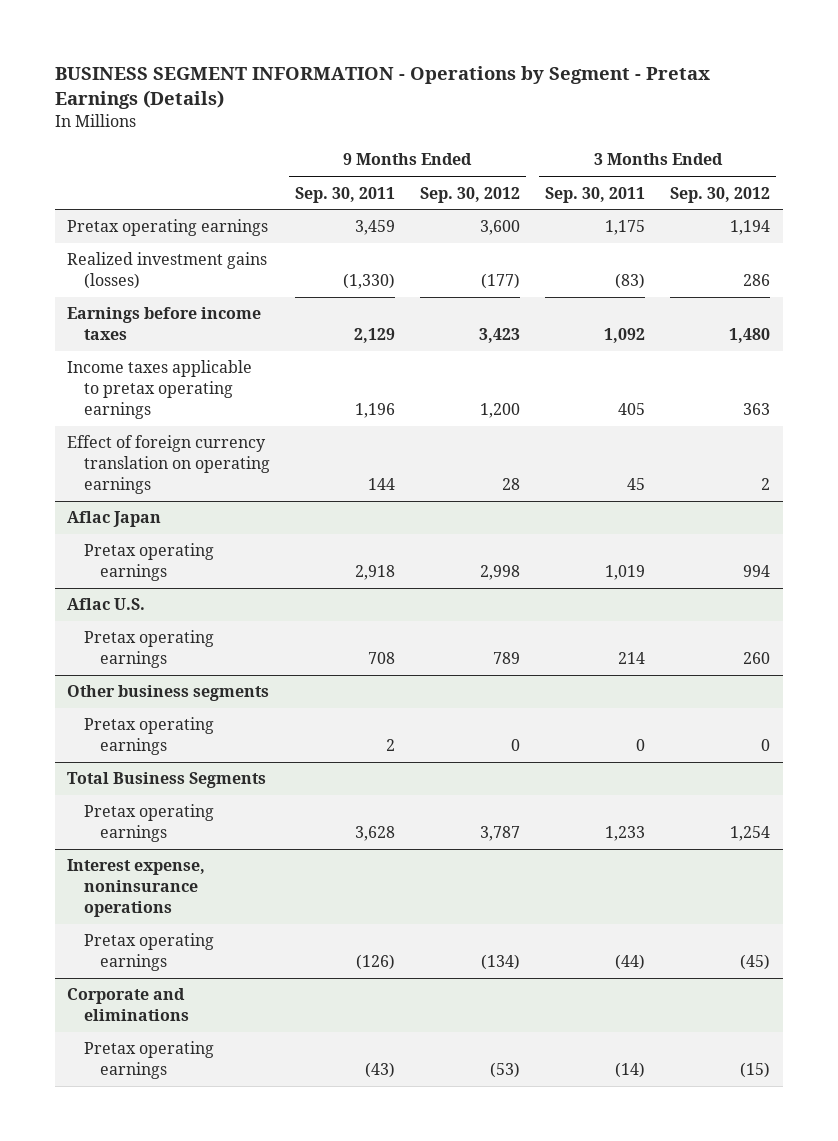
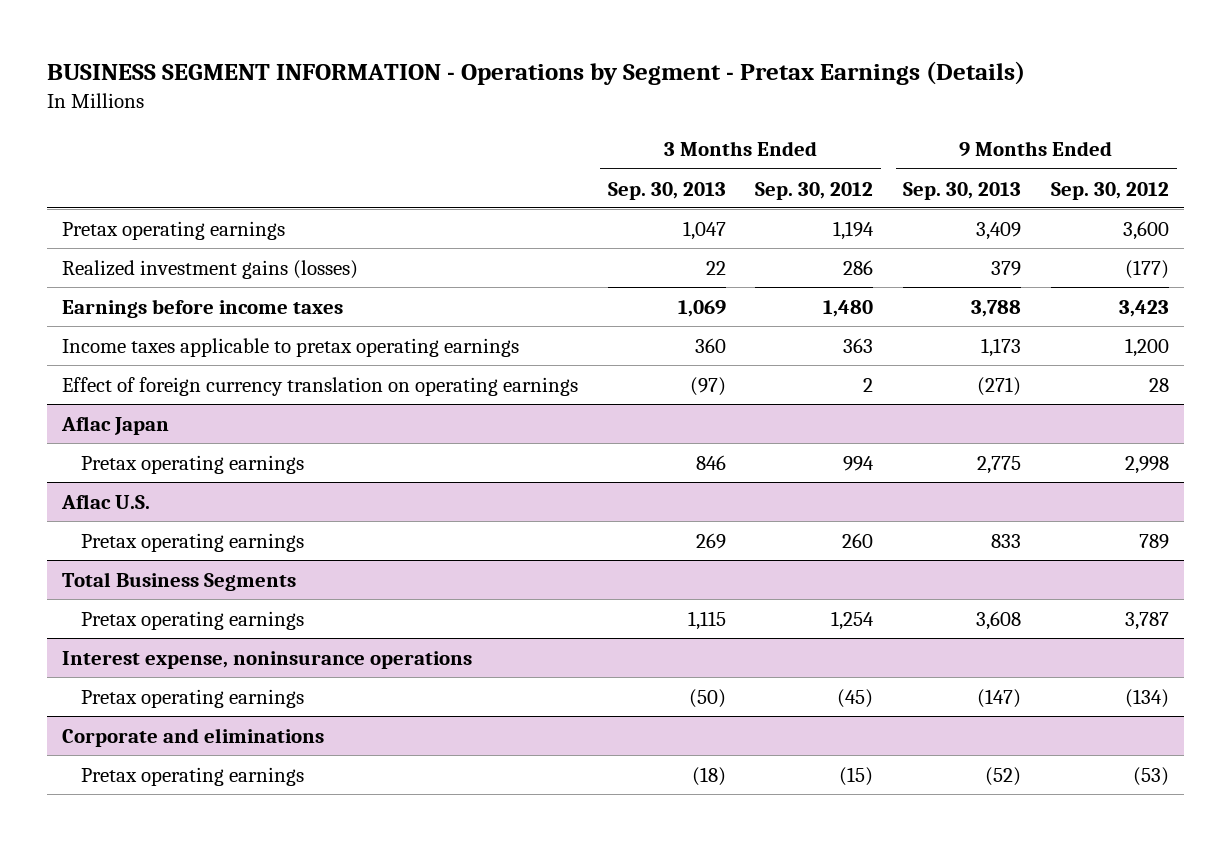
- | 9 Months Ended Sep. 30, 2011 | 9 Months Ended Sep. 30, 2012 | 3 Months Ended Sep. 30, 2011 | 3 Months Ended Sep. 30, 2012
+ | 3 Months Ended Sep. 30, 2013 | 3 Months Ended Sep. 30, 2012 | 9 Months Ended Sep. 30, 2013 | 9 Months Ended Sep. 30, 2012
- Other business segments
- Pretax operating earnings | 2 | 0 | 0 | 0

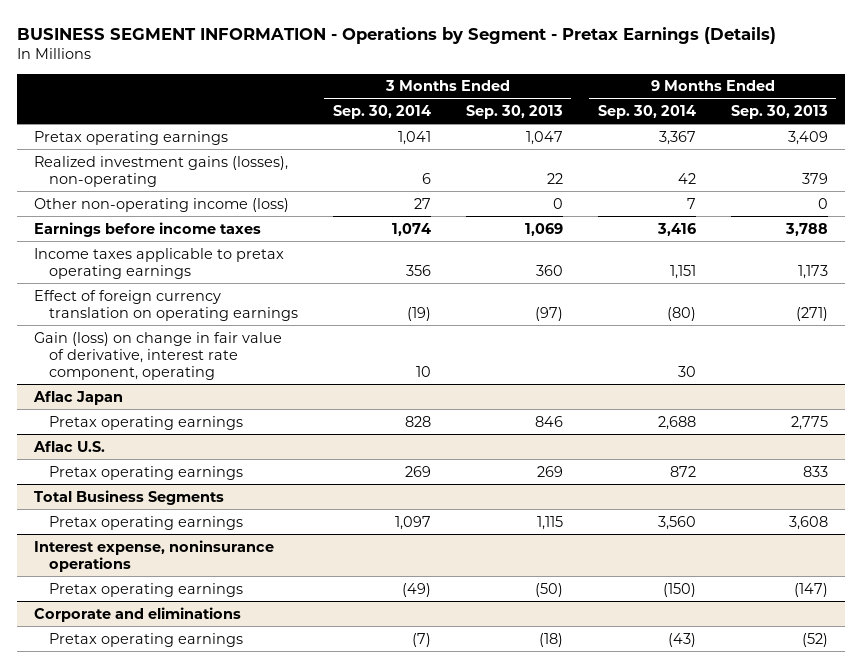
- | 3 Months Ended Sep. 30, 2013 | 3 Months Ended Sep. 30, 2012 | 9 Months Ended Sep. 30, 2013 | 9 Months Ended Sep. 30, 2012
+ | 3 Months Ended Sep. 30, 2014 | 3 Months Ended Sep. 30, 2013 | 9 Months Ended Sep. 30, 2014 | 9 Months Ended Sep. 30, 2013
- Realized investment gains (losses) | 22 | 286 | 379 | (177)
+ Realized investment gains (losses), non-operating | 6 | 22 | 42 | 379
+ Other non-operating income (loss) | 27 | 0 | 7 | 0
+ Gain (loss) on change in fair value of derivative, interest rate component, operating | 10 | | 30 |

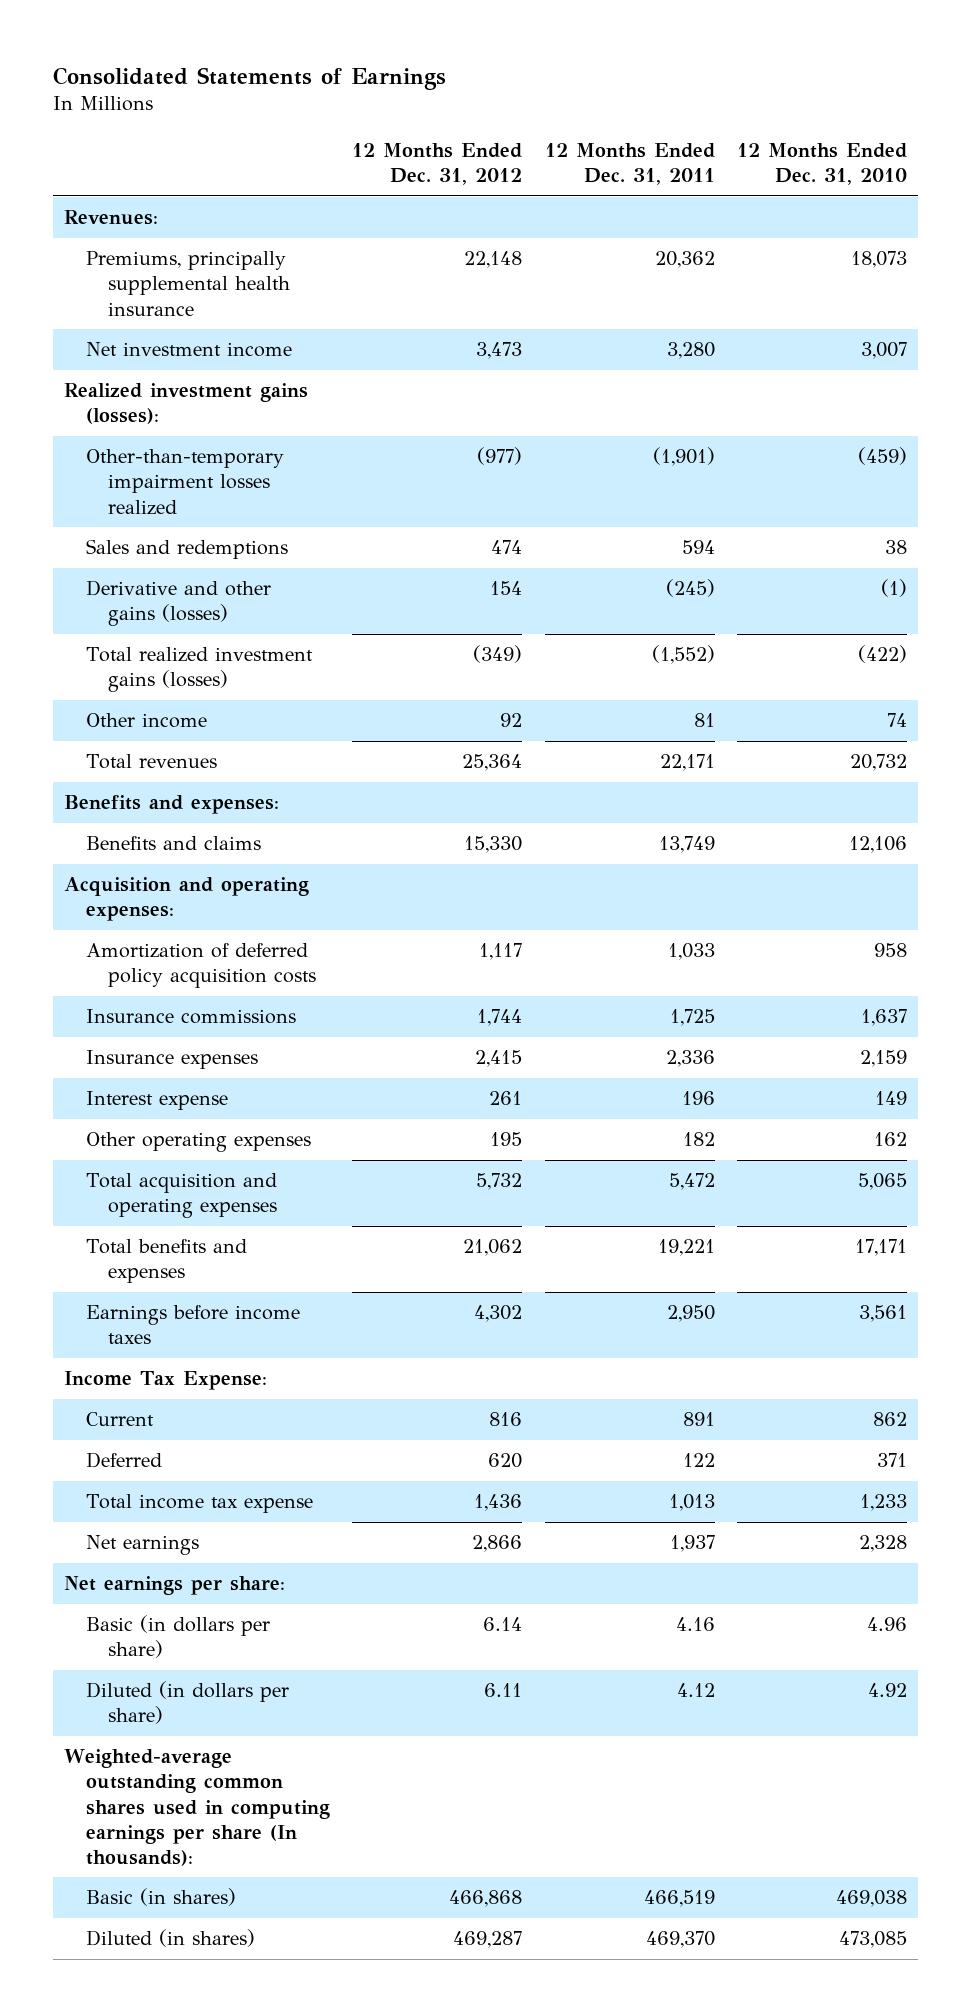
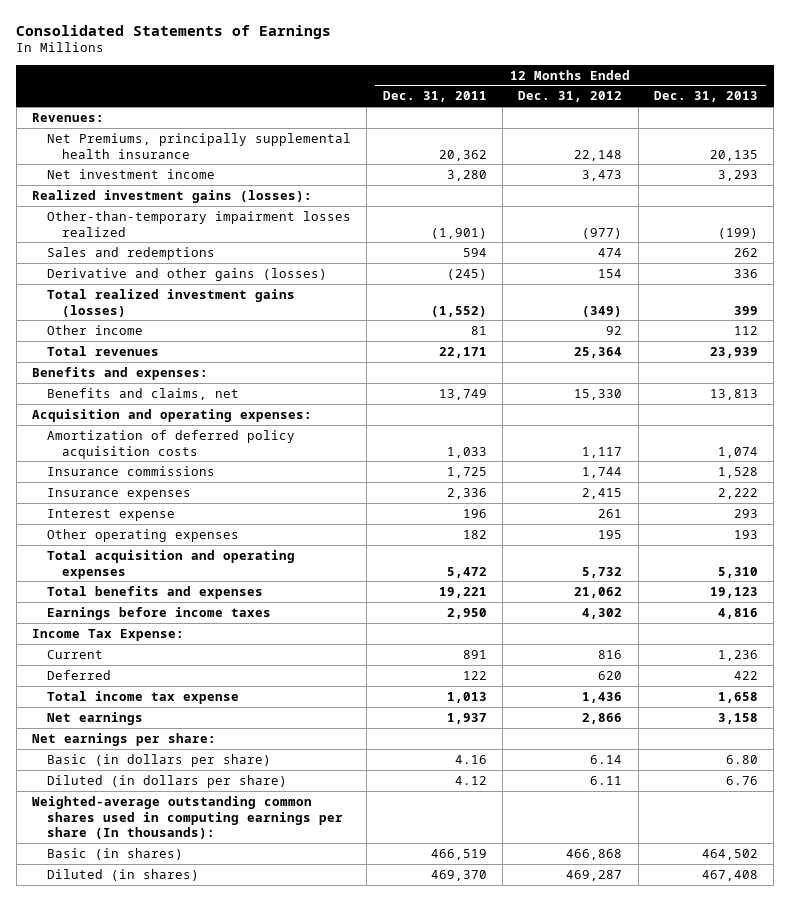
- | 12 Months Ended Dec. 31, 2012 | 12 Months Ended Dec. 31, 2011 | 12 Months Ended Dec. 31, 2010
+ | 12 Months Ended Dec. 31, 2011 | 12 Months Ended Dec. 31, 2012 | 12 Months Ended Dec. 31, 2013
- Premiums, principally supplemental health insurance | 22,148 | 20,362 | 18,073
+ Net Premiums, principally supplemental health insurance | 20,362 | 22,148 | 20,135
- Benefits and claims | 15,330 | 13,749 | 12,106
+ Benefits and claims, net | 13,749 | 15,330 | 13,813

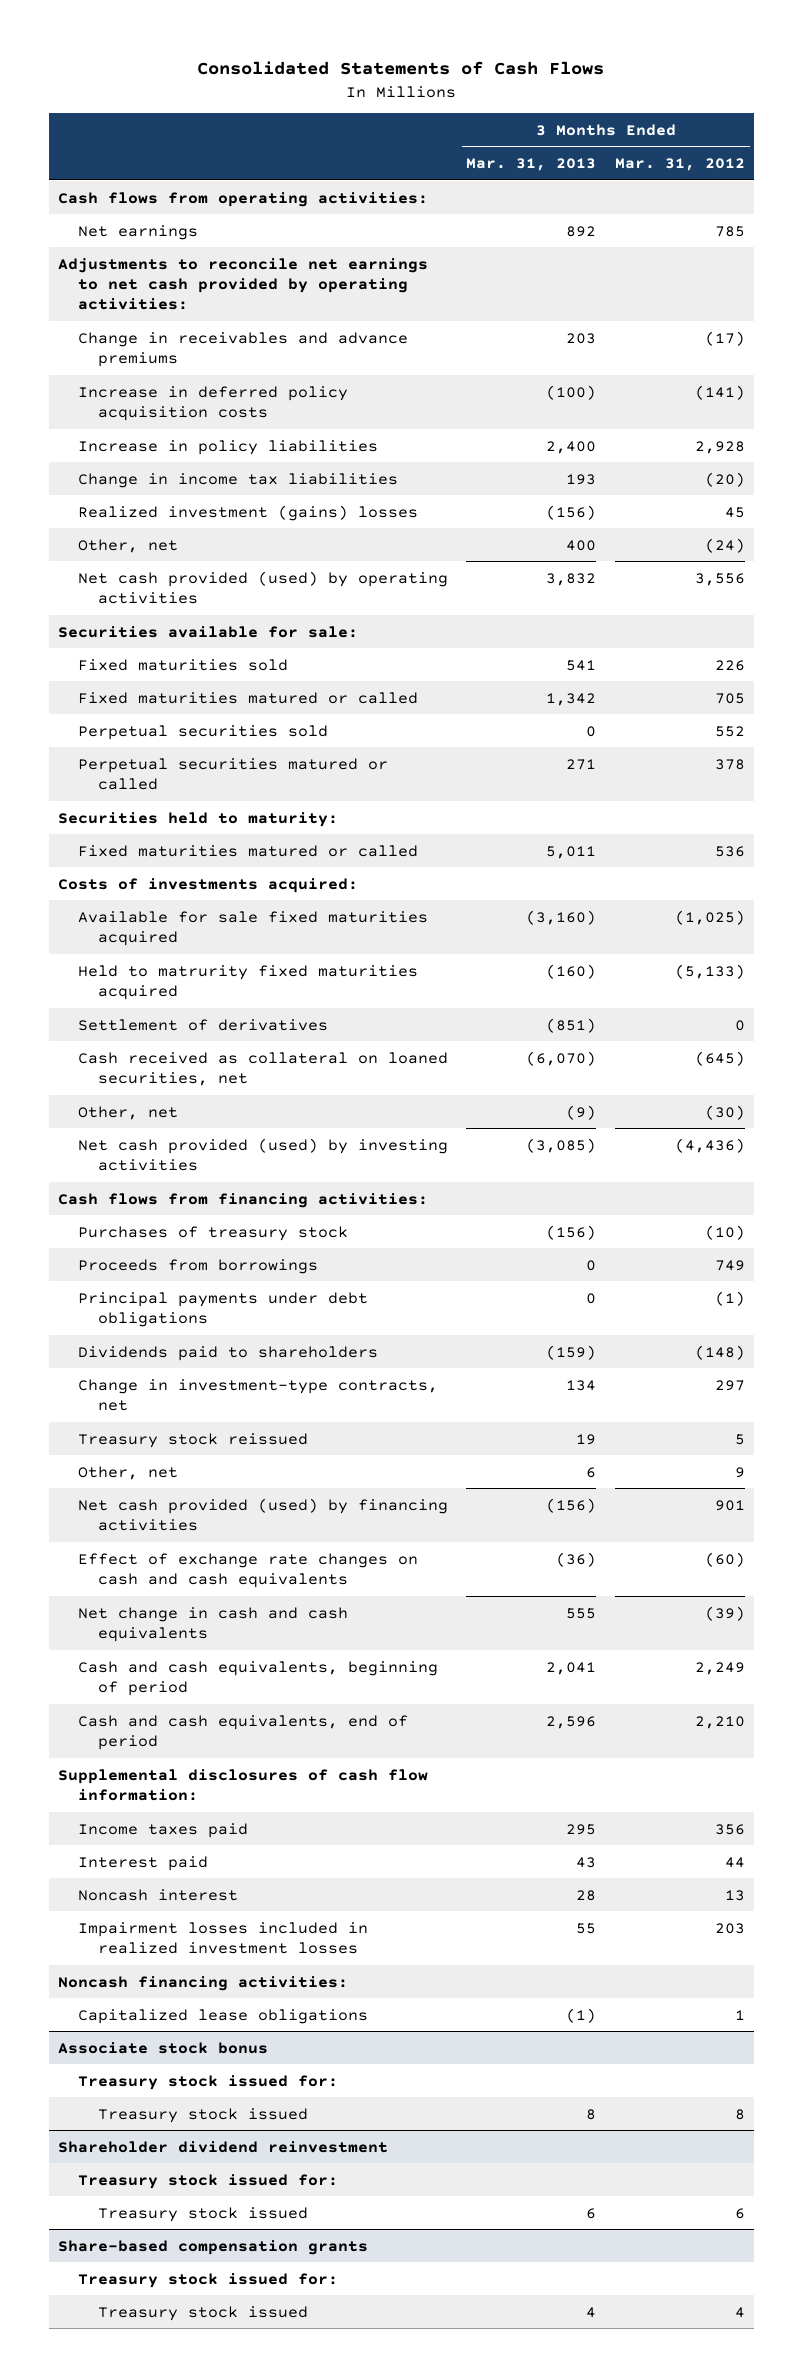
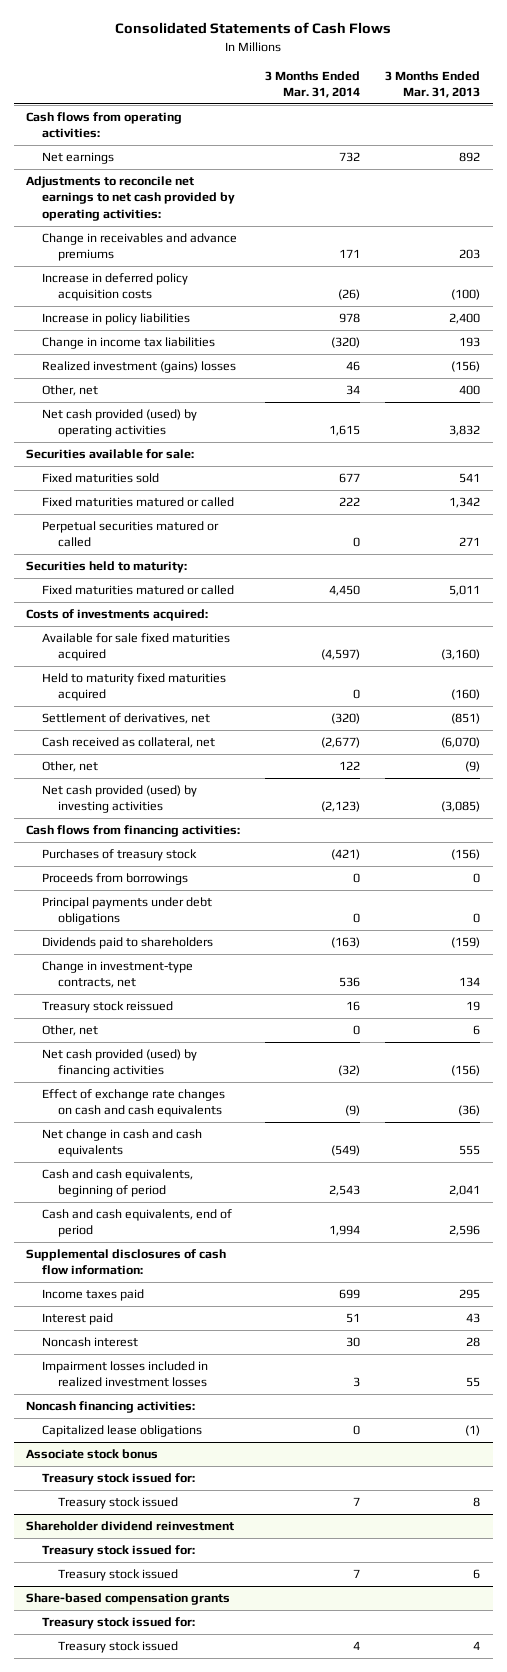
- | 3 Months Ended Mar. 31, 2013 | 3 Months Ended Mar. 31, 2012
+ | 3 Months Ended Mar. 31, 2014 | 3 Months Ended Mar. 31, 2013
- Perpetual securities sold | 0 | 552
- Held to matrurity fixed maturities acquired | (160) | (5,133)
- Settlement of derivatives | (851) | 0
- Cash received as collateral on loaned securities, net | (6,070) | (645)
+ Held to maturity fixed maturities acquired | 0 | (160)
+ Settlement of derivatives, net | (320) | (851)
+ Cash received as collateral, net | (2,677) | (6,070)

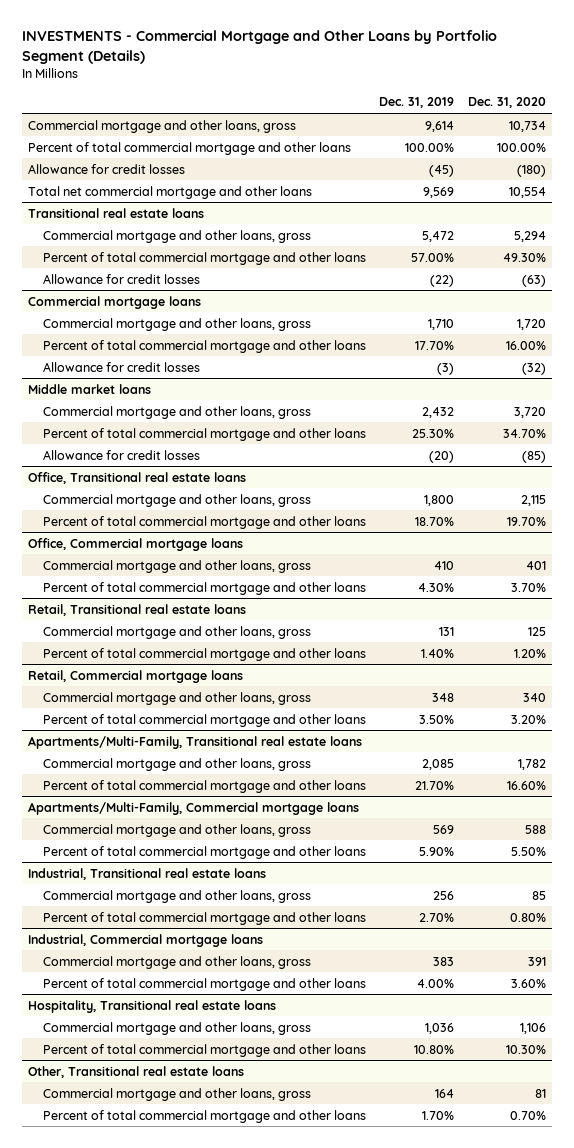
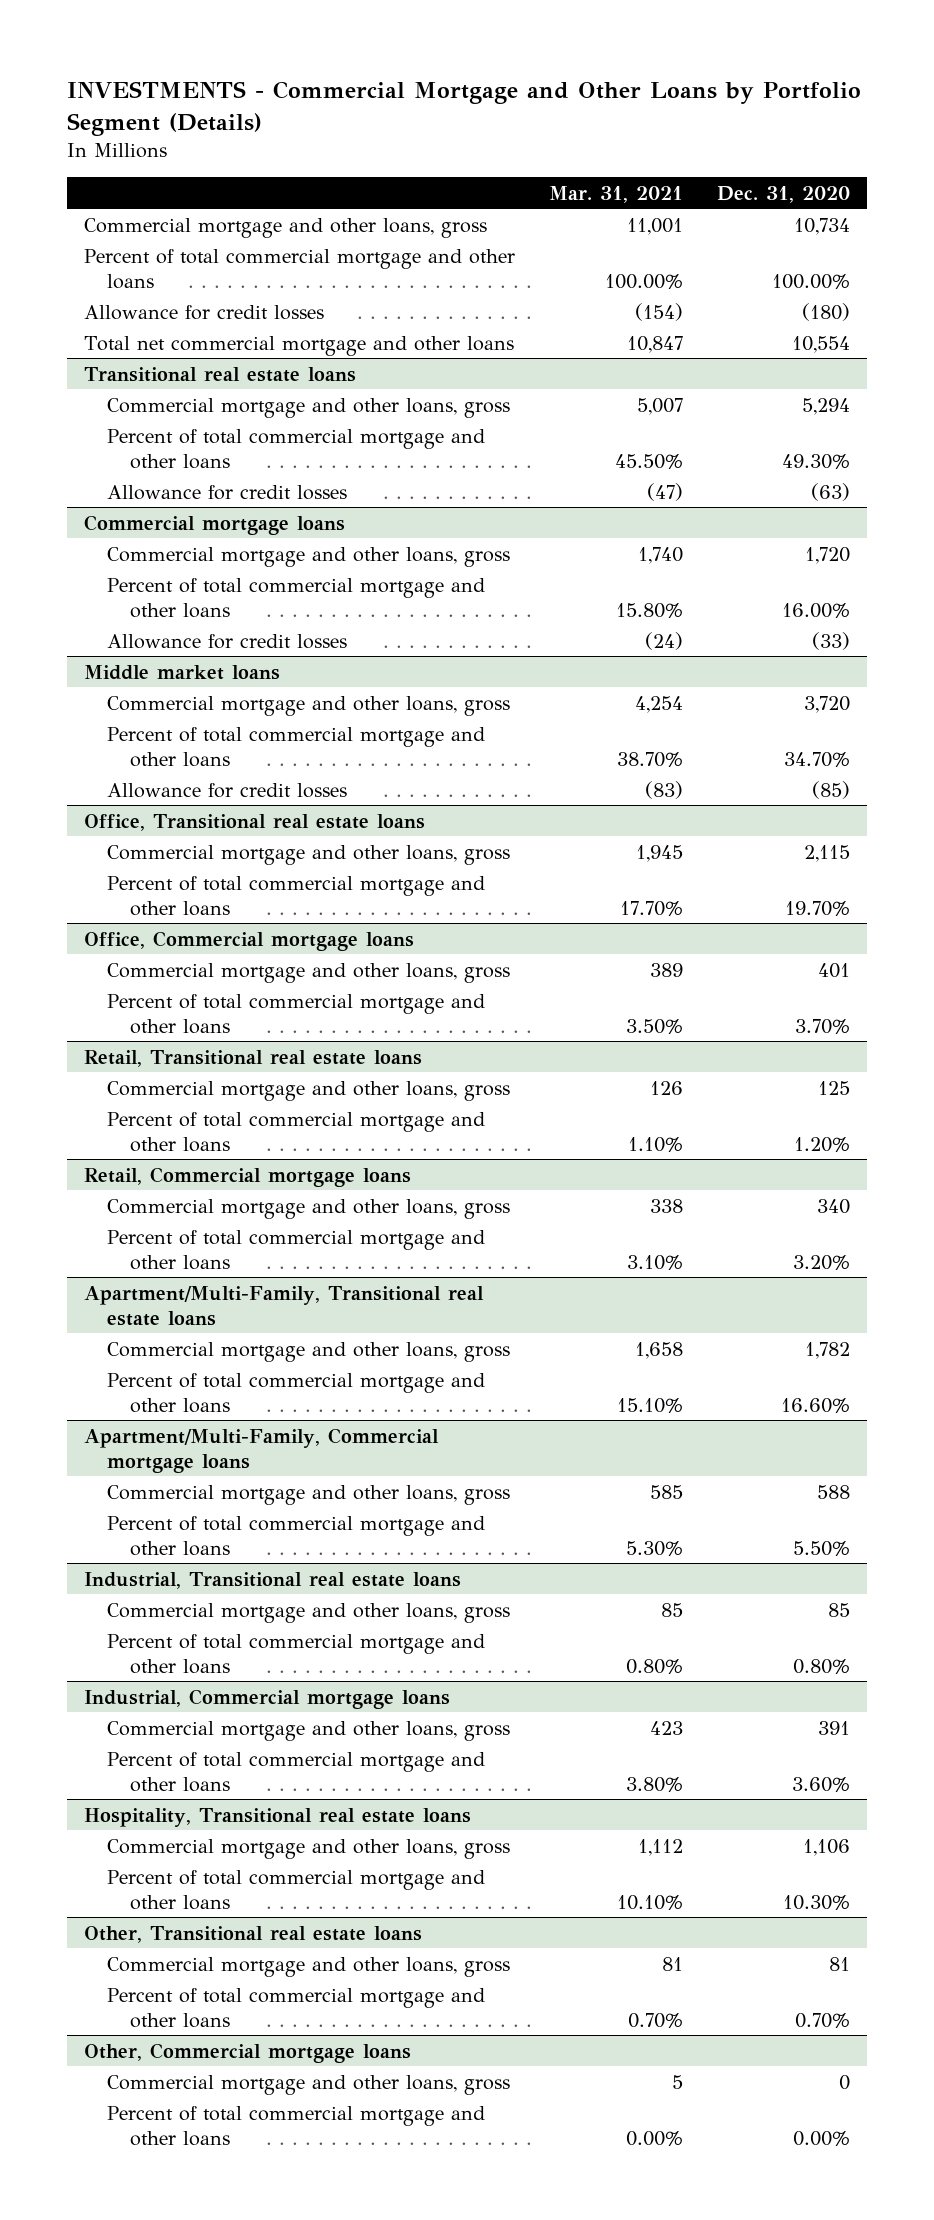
- | Dec. 31, 2019 | Dec. 31, 2020
+ | Mar. 31, 2021 | Dec. 31, 2020
@ Commercial mortgage loans
- Allowance for credit losses | (3) | (32)
+ Allowance for credit losses | (24) | (33)
- Apartments/Multi-Family, Transitional real estate loans
+ Apartment/Multi-Family, Transitional real estate loans
- Apartments/Multi-Family, Commercial mortgage loans
+ Apartment/Multi-Family, Commercial mortgage loans
+ Other, Commercial mortgage loans
+ Commercial mortgage and other loans, gross | 5 | 0
+ Percent of total commercial mortgage and other loans | 0.00% | 0.00%

